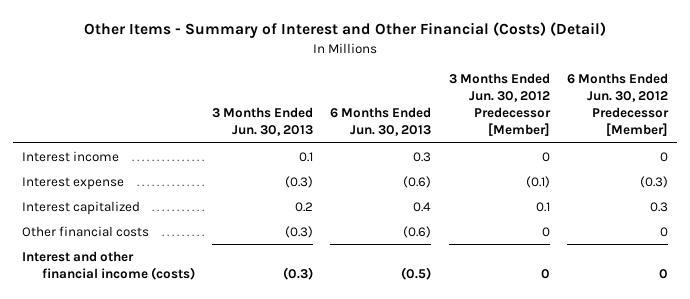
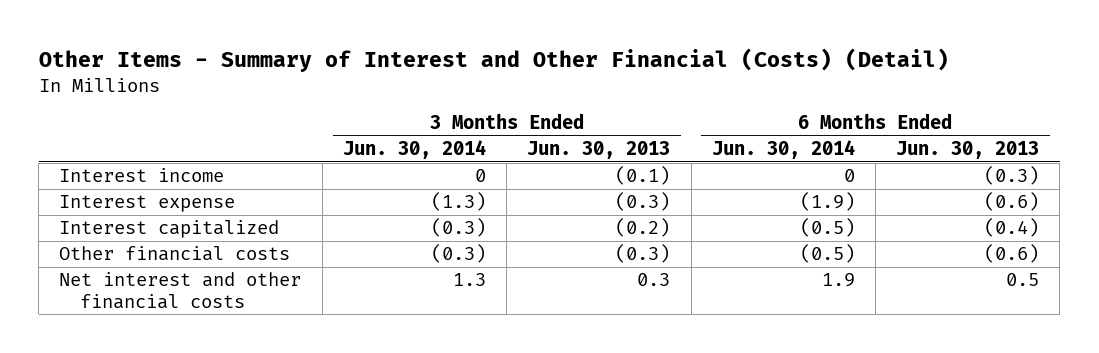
- | 3 Months Ended Jun. 30, 2013 | 6 Months Ended Jun. 30, 2013 | 3 Months Ended Jun. 30, 2012 Predecessor [Member] | 6 Months Ended Jun. 30, 2012 Predecessor [Member]
+ | 3 Months Ended Jun. 30, 2014 | 3 Months Ended Jun. 30, 2013 | 6 Months Ended Jun. 30, 2014 | 6 Months Ended Jun. 30, 2013
- Interest income | 0.1 | 0.3 | 0 | 0
+ Interest income | 0 | (0.1) | 0 | (0.3)
- Interest capitalized | 0.2 | 0.4 | 0.1 | 0.3
+ Interest capitalized | (0.3) | (0.2) | (0.5) | (0.4)
- Interest and other financial income (costs) | (0.3) | (0.5) | 0 | 0
+ Net interest and other financial costs | 1.3 | 0.3 | 1.9 | 0.5

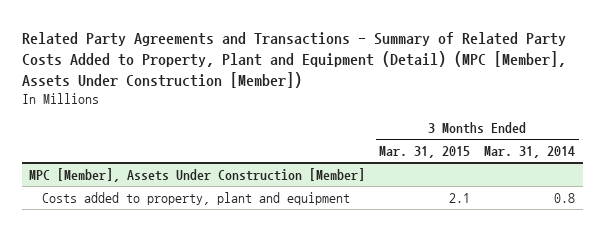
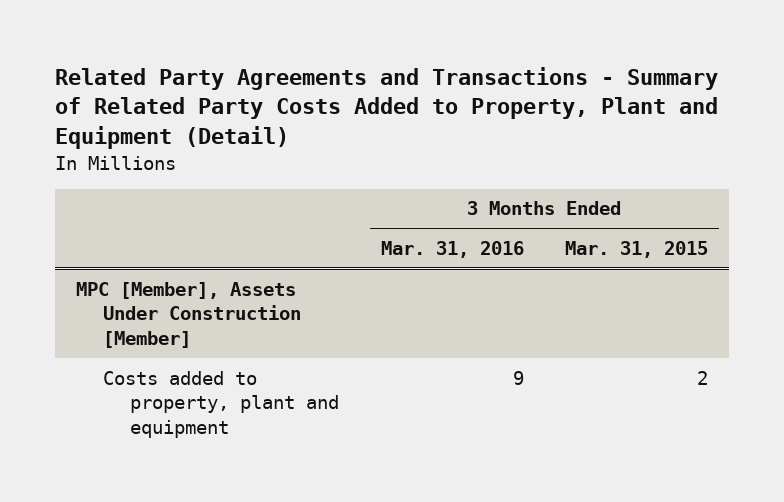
- Related Party Agreements and Transactions - Summary of Related Party Costs Added to Property, Plant and Equipment (Detail) (MPC [Member], Assets Under Construction [Member])
+ Related Party Agreements and Transactions - Summary of Related Party Costs Added to Property, Plant and Equipment (Detail)
- | 3 Months Ended Mar. 31, 2015 | 3 Months Ended Mar. 31, 2014
+ | 3 Months Ended Mar. 31, 2016 | 3 Months Ended Mar. 31, 2015
@ MPC [Member], Assets Under Construction [Member]
- Costs added to property, plant and equipment | 2.1 | 0.8
+ Costs added to property, plant and equipment | 9 | 2

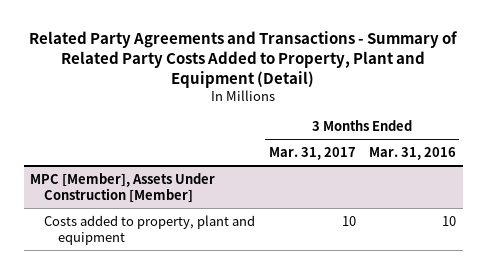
- | 3 Months Ended Mar. 31, 2016 | 3 Months Ended Mar. 31, 2015
+ | 3 Months Ended Mar. 31, 2017 | 3 Months Ended Mar. 31, 2016
@ MPC [Member], Assets Under Construction [Member]
- Costs added to property, plant and equipment | 9 | 2
+ Costs added to property, plant and equipment | 10 | 10

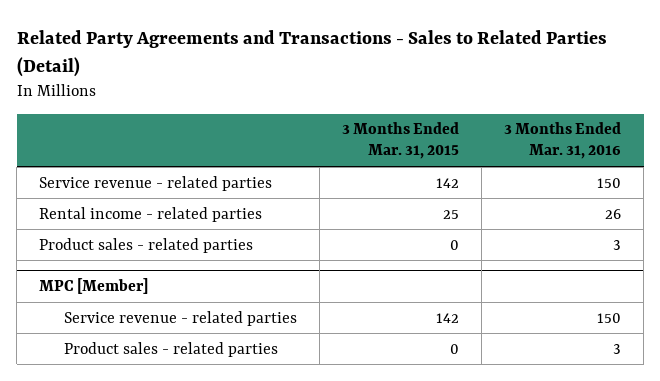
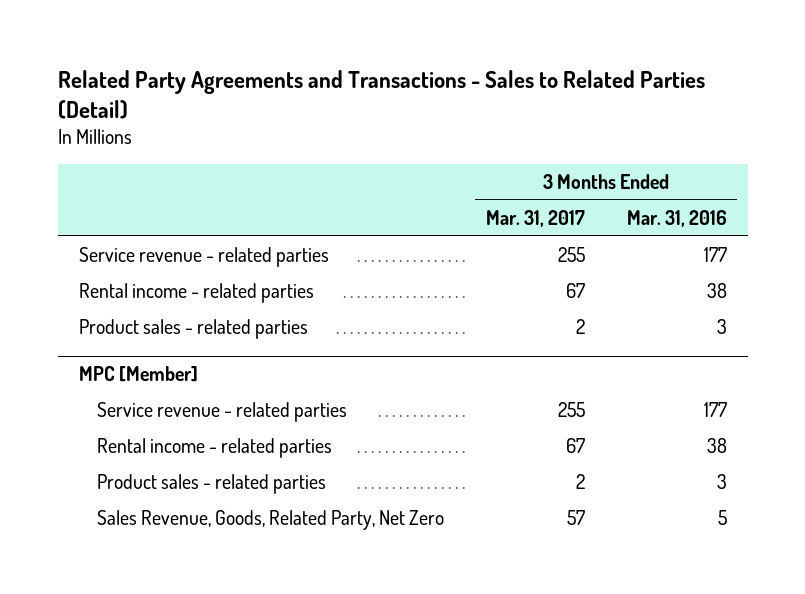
- | 3 Months Ended Mar. 31, 2015 | 3 Months Ended Mar. 31, 2016
+ | 3 Months Ended Mar. 31, 2017 | 3 Months Ended Mar. 31, 2016
- Service revenue - related parties | 142 | 150
- Rental income - related parties | 25 | 26
+ Service revenue - related parties | 255 | 177
+ Rental income - related parties | 67 | 38
@ MPC [Member]
- Service revenue - related parties | 142 | 150
+ Service revenue - related parties | 255 | 177
+ Rental income - related parties | 67 | 38
+ Sales Revenue, Goods, Related Party, Net Zero | 57 | 5

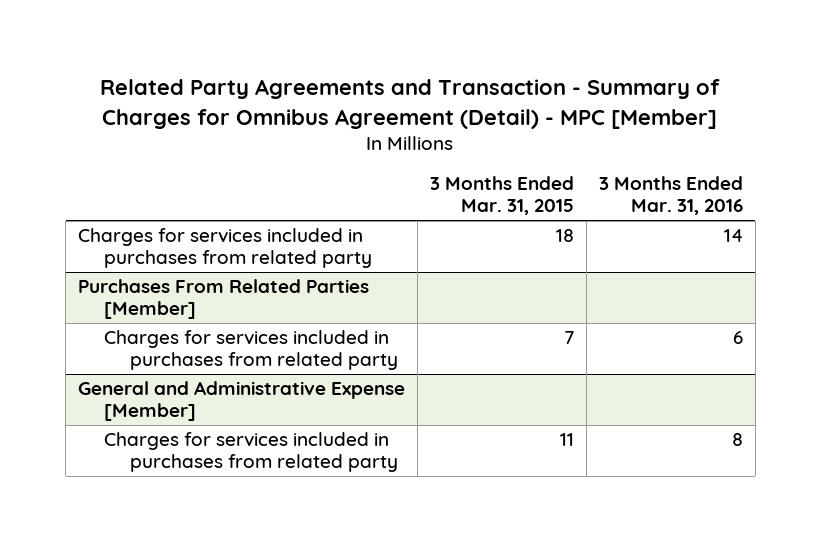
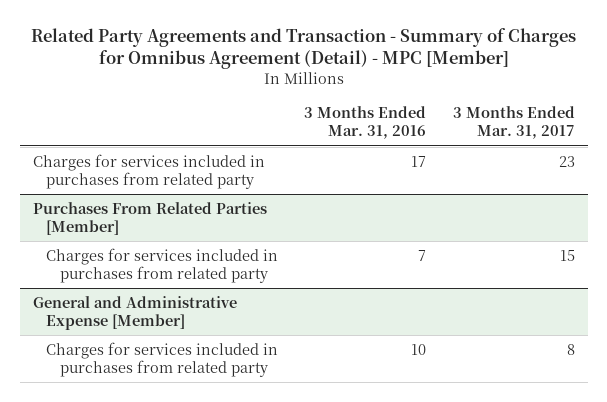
- | 3 Months Ended Mar. 31, 2015 | 3 Months Ended Mar. 31, 2016
+ | 3 Months Ended Mar. 31, 2016 | 3 Months Ended Mar. 31, 2017
- Charges for services included in purchases from related party | 18 | 14
+ Charges for services included in purchases from related party | 17 | 23
@ Purchases From Related Parties [Member]
- Charges for services included in purchases from related party | 7 | 6
+ Charges for services included in purchases from related party | 7 | 15
@ General and Administrative Expense [Member]
- Charges for services included in purchases from related party | 11 | 8
+ Charges for services included in purchases from related party | 10 | 8

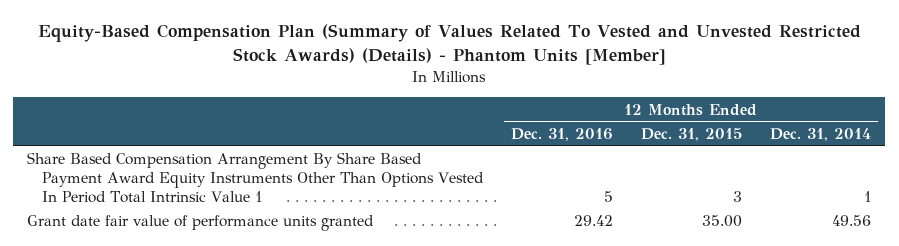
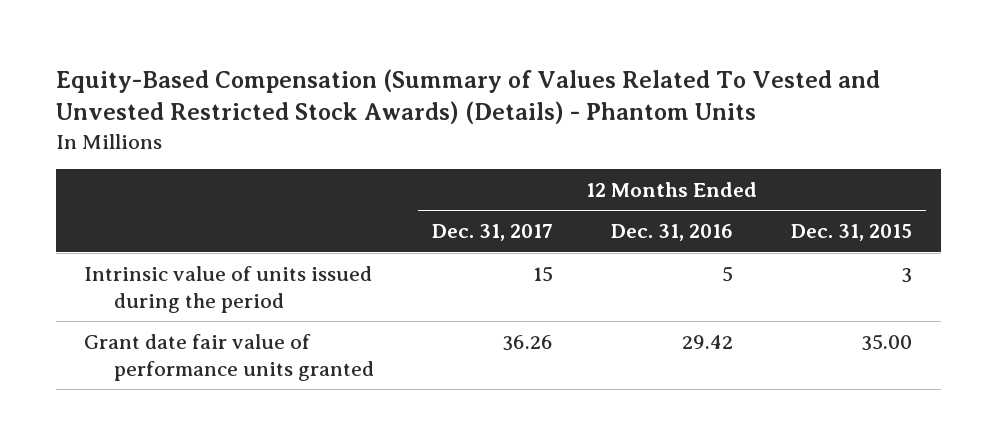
- Equity-Based Compensation Plan (Summary of Values Related To Vested and Unvested Restricted Stock Awards) (Details) - Phantom Units [Member]
+ Equity-Based Compensation (Summary of Values Related To Vested and Unvested Restricted Stock Awards) (Details) - Phantom Units
- | 12 Months Ended Dec. 31, 2016 | 12 Months Ended Dec. 31, 2015 | 12 Months Ended Dec. 31, 2014
+ | 12 Months Ended Dec. 31, 2017 | 12 Months Ended Dec. 31, 2016 | 12 Months Ended Dec. 31, 2015
- Share Based Compensation Arrangement By Share Based Payment Award Equity Instruments Other Than Options Vested In Period Total Intrinsic Value 1 | 5 | 3 | 1
+ Intrinsic value of units issued during the period | 15 | 5 | 3

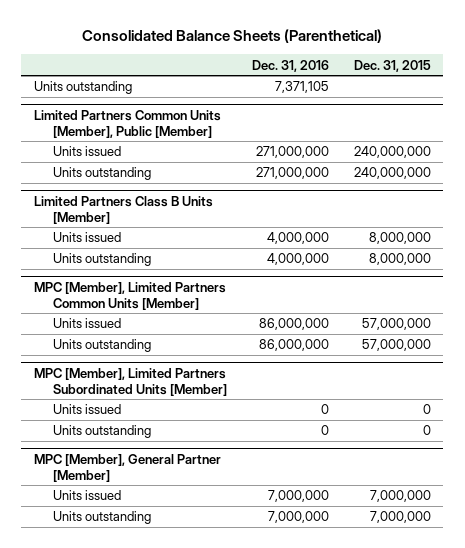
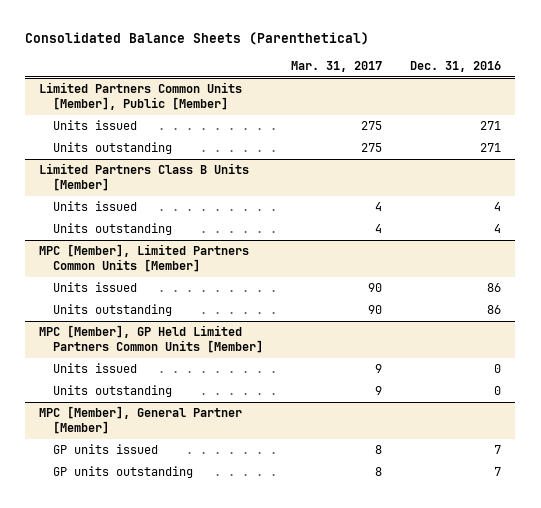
- | Dec. 31, 2016 | Dec. 31, 2015
+ | Mar. 31, 2017 | Dec. 31, 2016
- Units outstanding | 7,371,105 |
@ Limited Partners Common Units [Member], Public [Member]
- Units issued | 271,000,000 | 240,000,000
- Units outstanding | 271,000,000 | 240,000,000
+ Units issued | 275 | 271
+ Units outstanding | 275 | 271
@ Limited Partners Class B Units [Member]
- Units issued | 4,000,000 | 8,000,000
- Units outstanding | 4,000,000 | 8,000,000
+ Units issued | 4 | 4
+ Units outstanding | 4 | 4
@ MPC [Member], Limited Partners Common Units [Member]
- Units issued | 86,000,000 | 57,000,000
- Units outstanding | 86,000,000 | 57,000,000
- MPC [Member], Limited Partners Subordinated Units [Member]
@ MPC [Member], Limited Partners Common Units [Member]
+ Units issued | 90 | 86
+ Units outstanding | 90 | 86
+ MPC [Member], GP Held Limited Partners Common Units [Member]
@ MPC [Member], General Partner [Member]
- Units issued | 7,000,000 | 7,000,000
- Units outstanding | 7,000,000 | 7,000,000
+ GP units issued | 8 | 7
+ GP units outstanding | 8 | 7

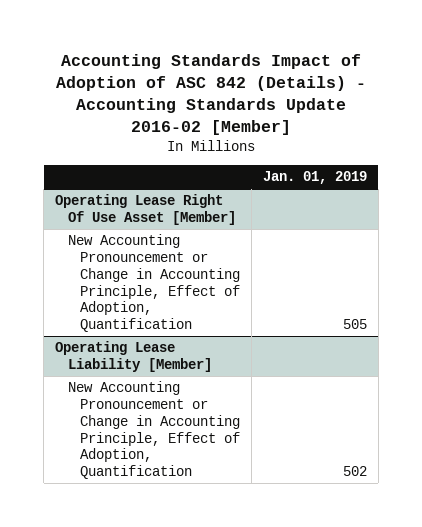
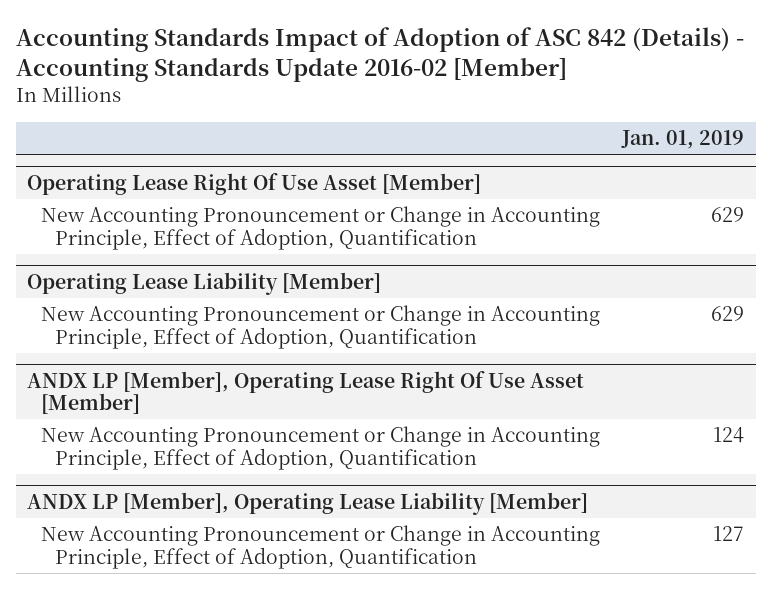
@ Operating Lease Right Of Use Asset [Member]
- New Accounting Pronouncement or Change in Accounting Principle, Effect of Adoption, Quantification | 505
+ New Accounting Pronouncement or Change in Accounting Principle, Effect of Adoption, Quantification | 629
@ Operating Lease Liability [Member]
- New Accounting Pronouncement or Change in Accounting Principle, Effect of Adoption, Quantification | 502
+ New Accounting Pronouncement or Change in Accounting Principle, Effect of Adoption, Quantification | 629
+ ANDX LP [Member], Operating Lease Right Of Use Asset [Member]
+ New Accounting Pronouncement or Change in Accounting Principle, Effect of Adoption, Quantification | 124
+ ANDX LP [Member], Operating Lease Liability [Member]
+ New Accounting Pronouncement or Change in Accounting Principle, Effect of Adoption, Quantification | 127

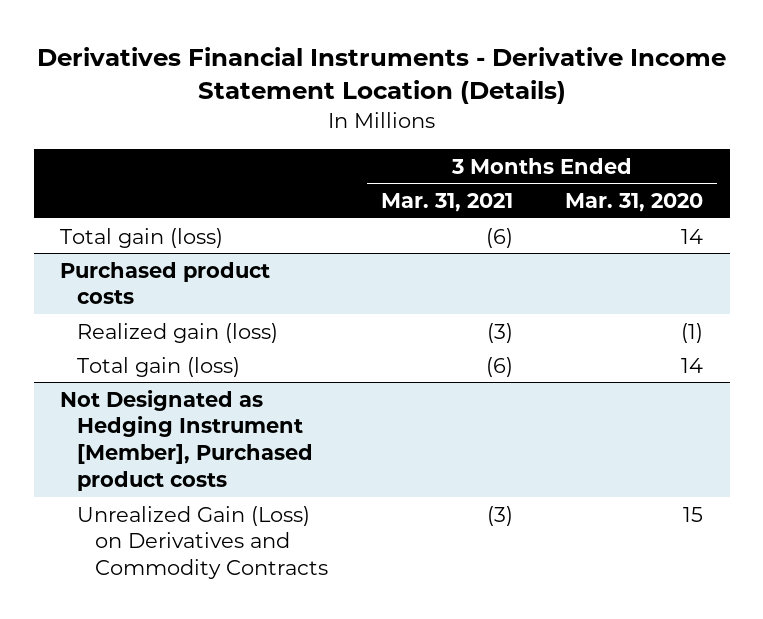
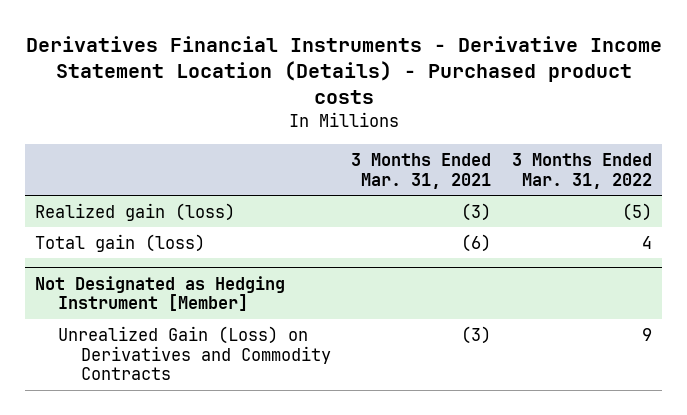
- Derivatives Financial Instruments - Derivative Income Statement Location (Details)
+ Derivatives Financial Instruments - Derivative Income Statement Location (Details) - Purchased product costs
- | 3 Months Ended Mar. 31, 2021 | 3 Months Ended Mar. 31, 2020
+ | 3 Months Ended Mar. 31, 2021 | 3 Months Ended Mar. 31, 2022
- Total gain (loss) | (6) | 14
- Purchased product costs
- Not Designated as Hedging Instrument [Member], Purchased product costs
+ Not Designated as Hedging Instrument [Member]

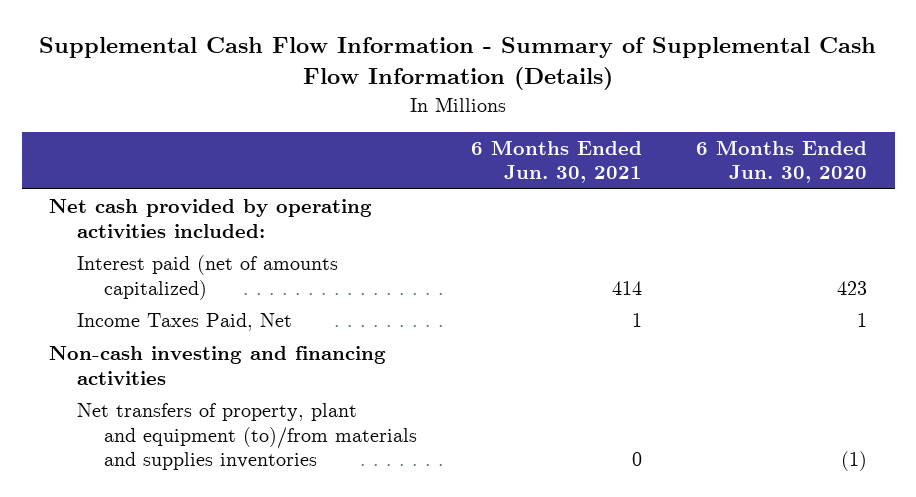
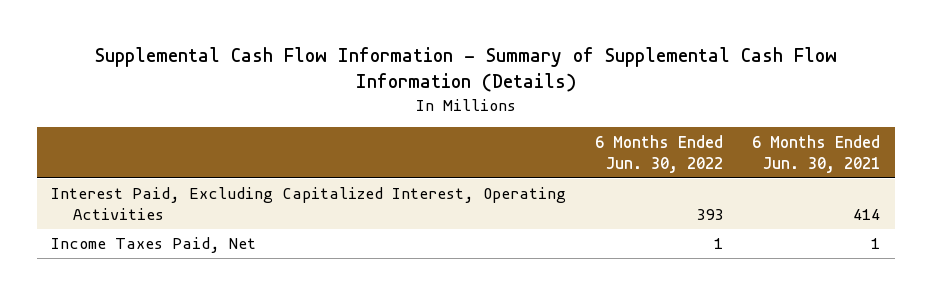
- | 6 Months Ended Jun. 30, 2021 | 6 Months Ended Jun. 30, 2020
+ | 6 Months Ended Jun. 30, 2022 | 6 Months Ended Jun. 30, 2021
- Net cash provided by operating activities included:
- Interest paid (net of amounts capitalized) | 414 | 423
+ Interest Paid, Excluding Capitalized Interest, Operating Activities | 393 | 414
- Non-cash investing and financing activities
- Net transfers of property, plant and equipment (to)/from materials and supplies inventories | 0 | (1)

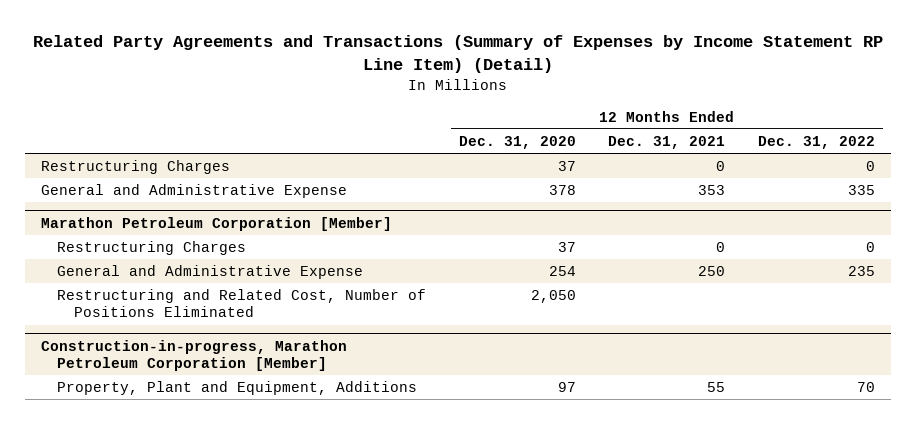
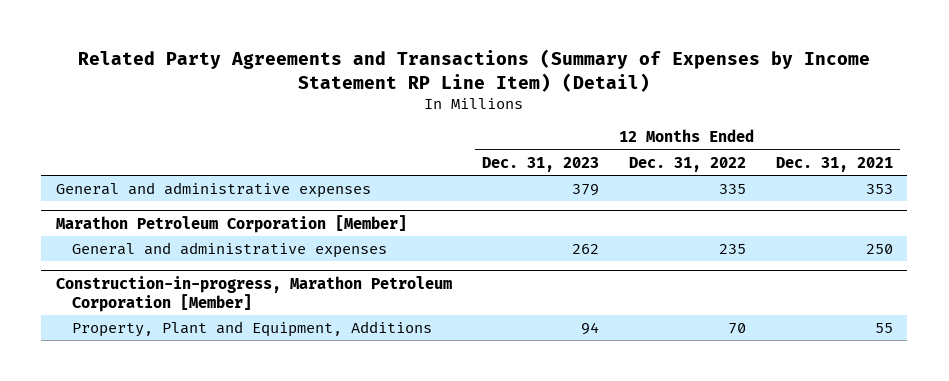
- | 12 Months Ended Dec. 31, 2020 | 12 Months Ended Dec. 31, 2021 | 12 Months Ended Dec. 31, 2022
+ | 12 Months Ended Dec. 31, 2023 | 12 Months Ended Dec. 31, 2022 | 12 Months Ended Dec. 31, 2021
- Restructuring Charges | 37 | 0 | 0
- General and Administrative Expense | 378 | 353 | 335
+ General and administrative expenses | 379 | 335 | 353
@ Marathon Petroleum Corporation [Member]
- Restructuring Charges | 37 | 0 | 0
- General and Administrative Expense | 254 | 250 | 235
- Restructuring and Related Cost, Number of Positions Eliminated | 2,050 | |
+ General and administrative expenses | 262 | 235 | 250

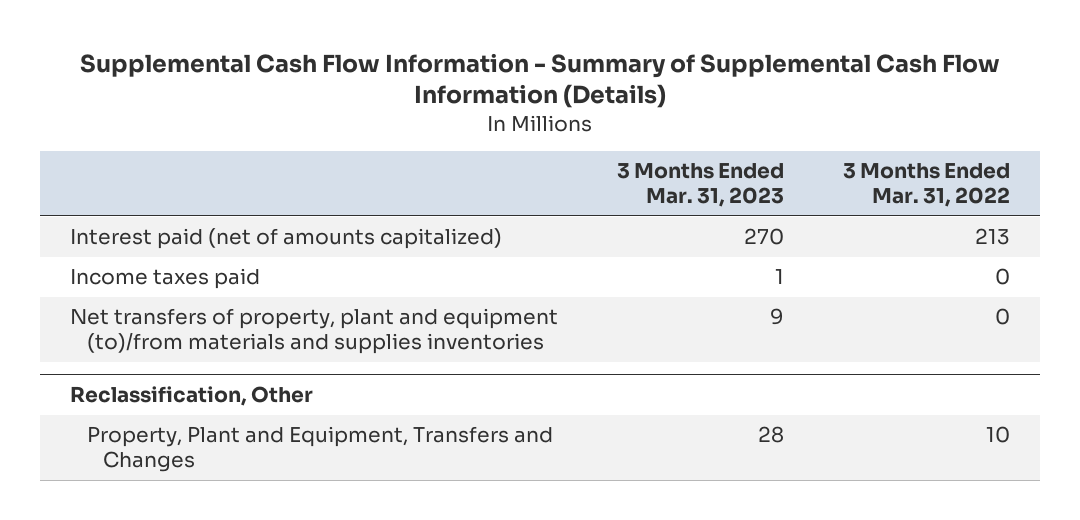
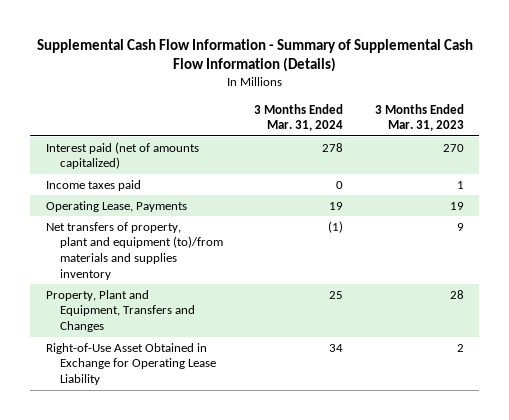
- | 3 Months Ended Mar. 31, 2023 | 3 Months Ended Mar. 31, 2022
+ | 3 Months Ended Mar. 31, 2024 | 3 Months Ended Mar. 31, 2023
- Net transfers of property, plant and equipment (to)/from materials and supplies inventories | 9 | 0
- Reclassification, Other
+ Operating Lease, Payments | 19 | 19
+ Net transfers of property, plant and equipment (to)/from materials and supplies inventory | (1) | 9
+ Right-of-Use Asset Obtained in Exchange for Operating Lease Liability | 34 | 2

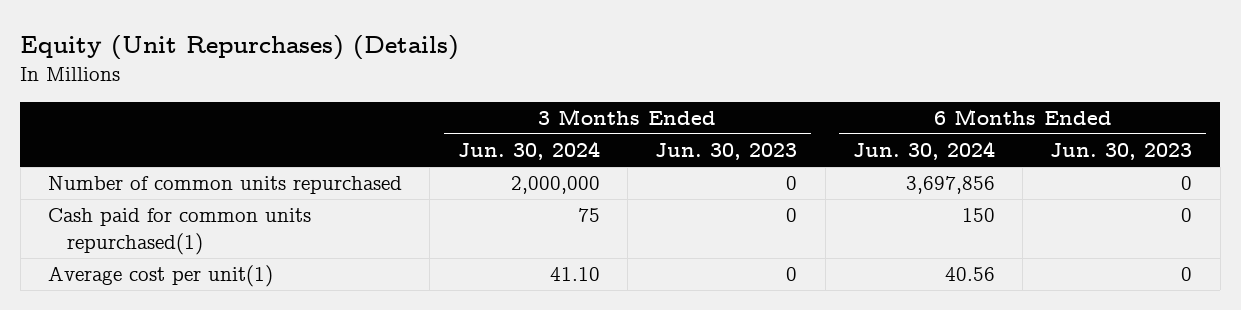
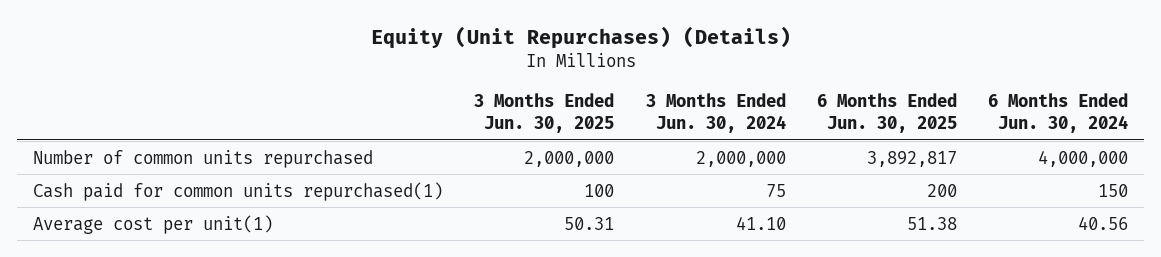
- | 3 Months Ended Jun. 30, 2024 | 3 Months Ended Jun. 30, 2023 | 6 Months Ended Jun. 30, 2024 | 6 Months Ended Jun. 30, 2023
+ | 3 Months Ended Jun. 30, 2025 | 3 Months Ended Jun. 30, 2024 | 6 Months Ended Jun. 30, 2025 | 6 Months Ended Jun. 30, 2024
- Number of common units repurchased | 2,000,000 | 0 | 3,697,856 | 0
+ Number of common units repurchased | 2,000,000 | 2,000,000 | 3,892,817 | 4,000,000

